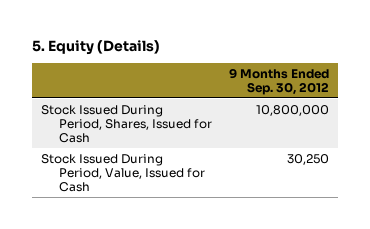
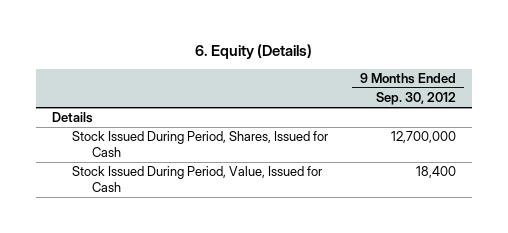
- 5. Equity (Details)
+ 6. Equity (Details)
- Stock Issued During Period, Shares, Issued for Cash | 10,800,000
- Stock Issued During Period, Value, Issued for Cash | 30,250
+ Details
+ Stock Issued During Period, Shares, Issued for Cash | 12,700,000
+ Stock Issued During Period, Value, Issued for Cash | 18,400

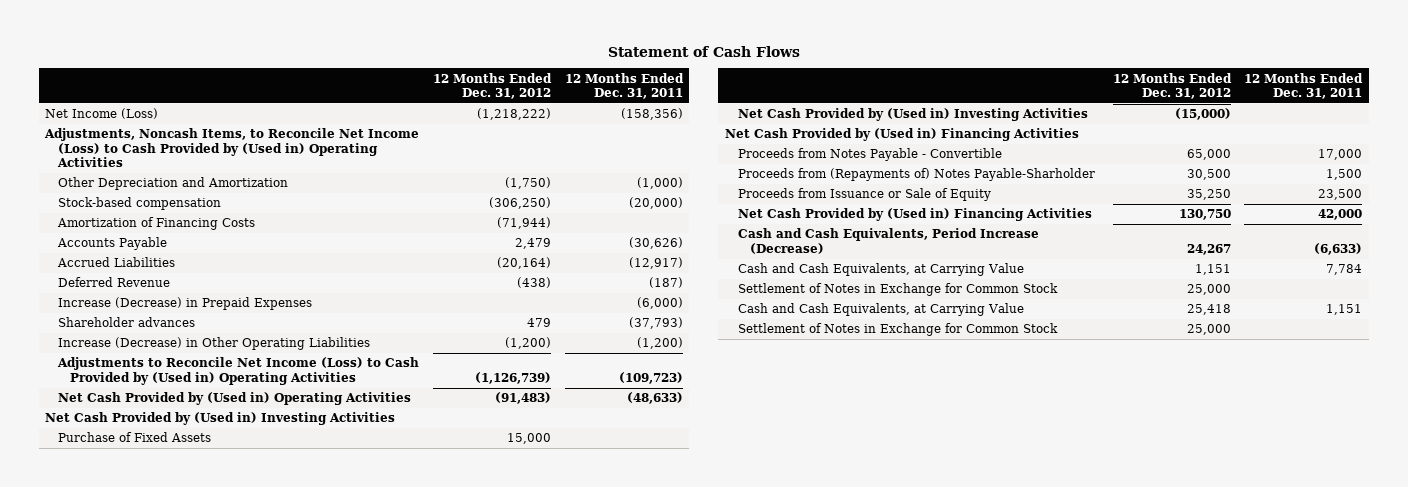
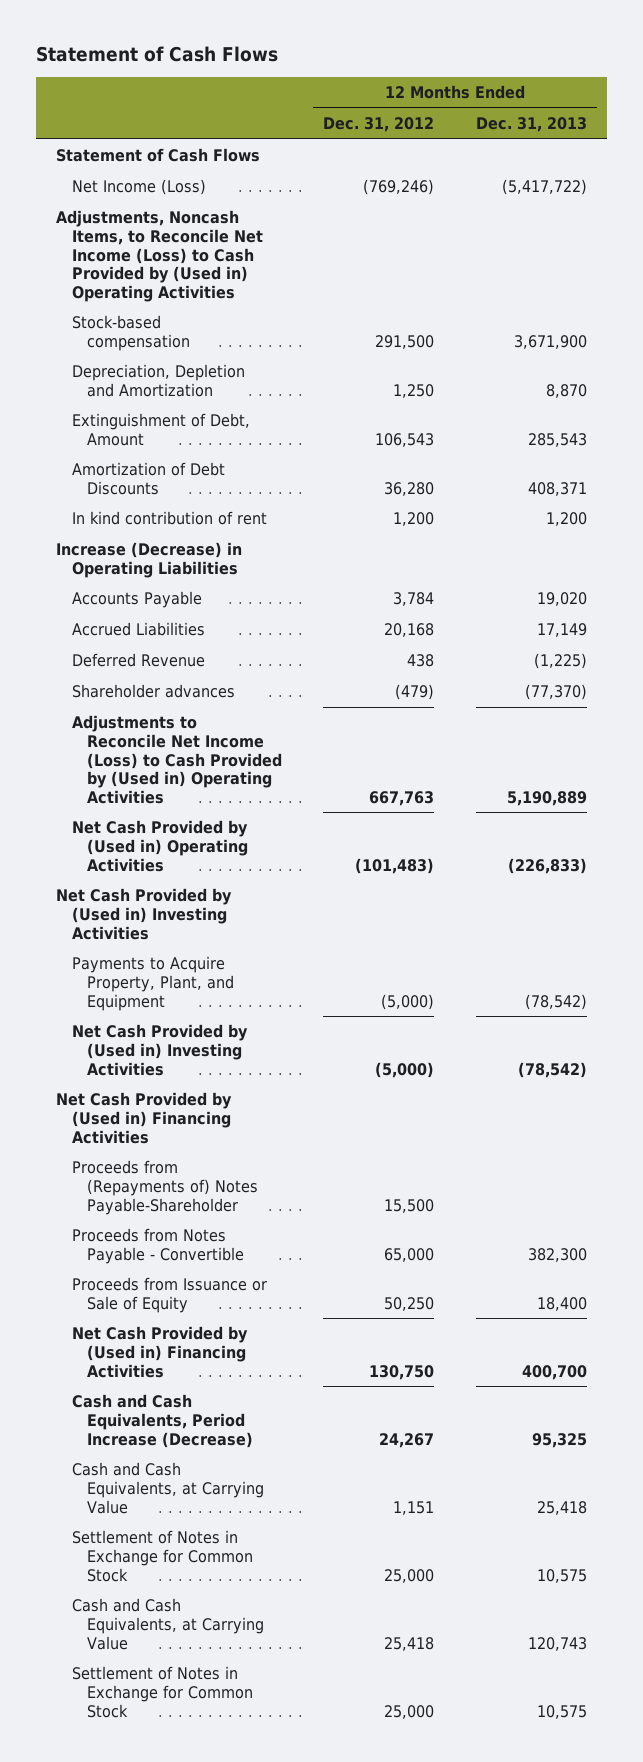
- | 12 Months Ended Dec. 31, 2012 | 12 Months Ended Dec. 31, 2011
+ | 12 Months Ended Dec. 31, 2012 | 12 Months Ended Dec. 31, 2013
- Net Income (Loss) | (1,218,222) | (158,356)
+ Statement of Cash Flows
+ Net Income (Loss) | (769,246) | (5,417,722)
- Other Depreciation and Amortization | (1,750) | (1,000)
- Stock-based compensation | (306,250) | (20,000)
- Amortization of Financing Costs | (71,944) |
- Accounts Payable | 2,479 | (30,626)
- Accrued Liabilities | (20,164) | (12,917)
- Deferred Revenue | (438) | (187)
- Increase (Decrease) in Prepaid Expenses | | (6,000)
- Shareholder advances | 479 | (37,793)
- Increase (Decrease) in Other Operating Liabilities | (1,200) | (1,200)
- Adjustments to Reconcile Net Income (Loss) to Cash Provided by (Used in) Operating Activities | (1,126,739) | (109,723)
- Net Cash Provided by (Used in) Operating Activities | (91,483) | (48,633)
+ Stock-based compensation | 291,500 | 3,671,900
+ Depreciation, Depletion and Amortization | 1,250 | 8,870
+ Extinguishment of Debt, Amount | 106,543 | 285,543
+ Amortization of Debt Discounts | 36,280 | 408,371
+ In kind contribution of rent | 1,200 | 1,200
+ Increase (Decrease) in Operating Liabilities
+ Accounts Payable | 3,784 | 19,020
+ Accrued Liabilities | 20,168 | 17,149
+ Deferred Revenue | 438 | (1,225)
+ Shareholder advances | (479) | (77,370)
+ Adjustments to Reconcile Net Income (Loss) to Cash Provided by (Used in) Operating Activities | 667,763 | 5,190,889
+ Net Cash Provided by (Used in) Operating Activities | (101,483) | (226,833)
- Purchase of Fixed Assets | 15,000 |
- Net Cash Provided by (Used in) Investing Activities | (15,000) |
+ Payments to Acquire Property, Plant, and Equipment | (5,000) | (78,542)
+ Net Cash Provided by (Used in) Investing Activities | (5,000) | (78,542)
+ Proceeds from (Repayments of) Notes Payable-Shareholder | 15,500 |
- Proceeds from (Repayments of) Notes Payable-Sharholder | 30,500 | 1,500
- Proceeds from Issuance or Sale of Equity | 35,250 | 23,500
+ Proceeds from Issuance or Sale of Equity | 50,250 | 18,400

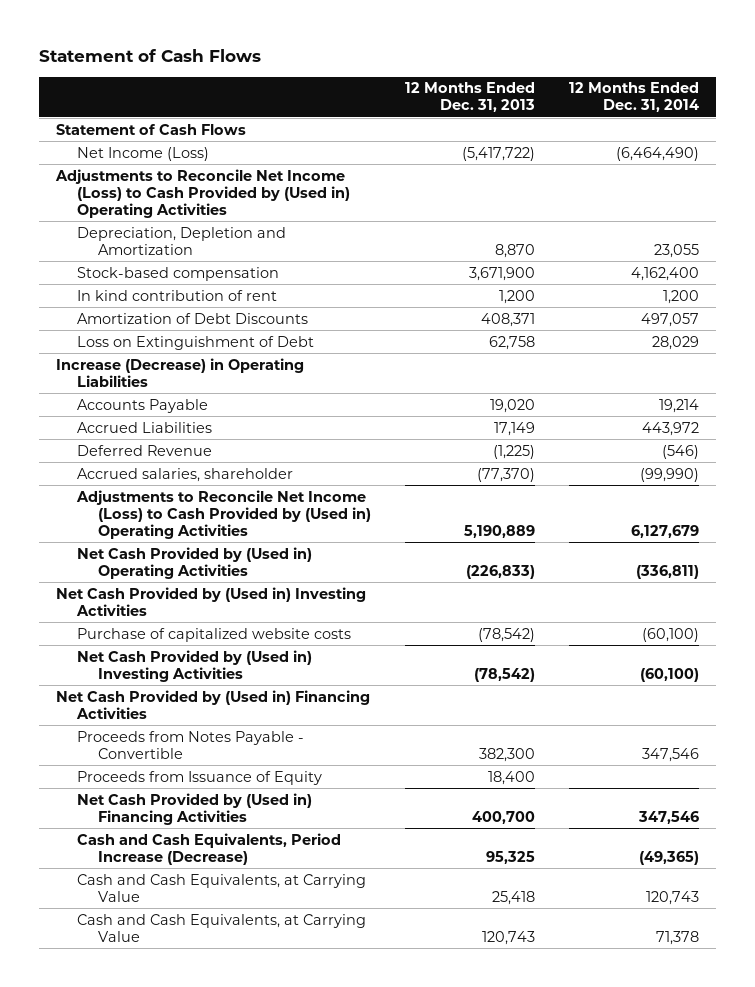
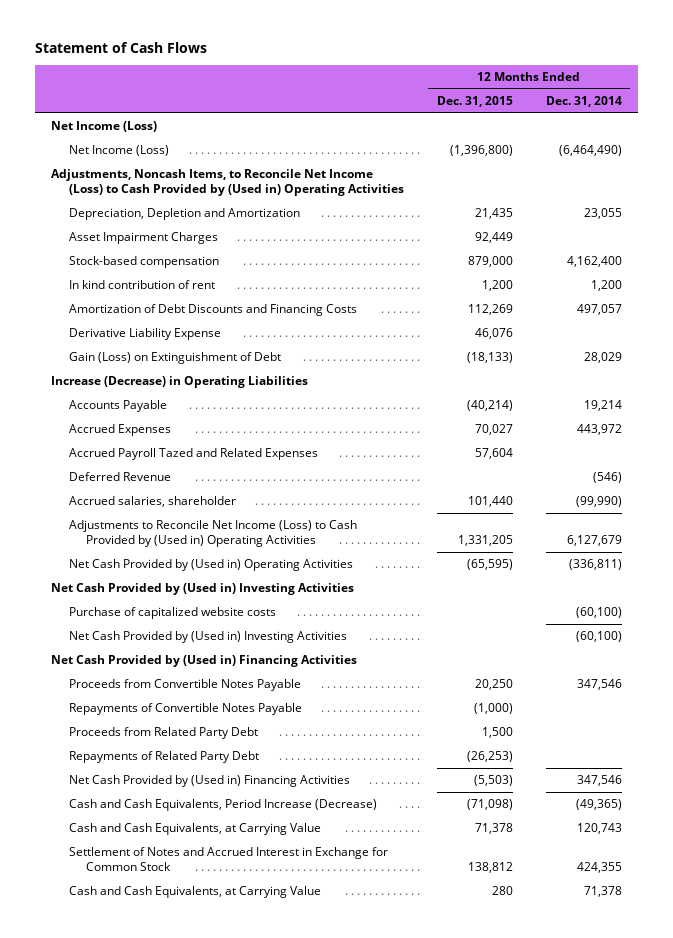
- | 12 Months Ended Dec. 31, 2013 | 12 Months Ended Dec. 31, 2014
+ | 12 Months Ended Dec. 31, 2015 | 12 Months Ended Dec. 31, 2014
- Statement of Cash Flows
+ Net Income (Loss)
- Adjustments to Reconcile Net Income (Loss) to Cash Provided by (Used in) Operating Activities
+ Adjustments, Noncash Items, to Reconcile Net Income (Loss) to Cash Provided by (Used in) Operating Activities
+ Asset Impairment Charges | 92,449 |
- Amortization of Debt Discounts | 408,371 | 497,057
- Loss on Extinguishment of Debt | 62,758 | 28,029
+ Amortization of Debt Discounts and Financing Costs | 112,269 | 497,057
+ Derivative Liability Expense | 46,076 |
+ Gain (Loss) on Extinguishment of Debt | (18,133) | 28,029
- Accrued Liabilities | 17,149 | 443,972
+ Accrued Expenses | 70,027 | 443,972
+ Accrued Payroll Tazed and Related Expenses | 57,604 |
- Proceeds from Notes Payable - Convertible | 382,300 | 347,546
- Proceeds from Issuance of Equity | 18,400 |
+ Proceeds from Convertible Notes Payable | 20,250 | 347,546
+ Repayments of Convertible Notes Payable | (1,000) |
+ Proceeds from Related Party Debt | 1,500 |
+ Repayments of Related Party Debt | (26,253) |
+ Settlement of Notes and Accrued Interest in Exchange for Common Stock | 138,812 | 424,355

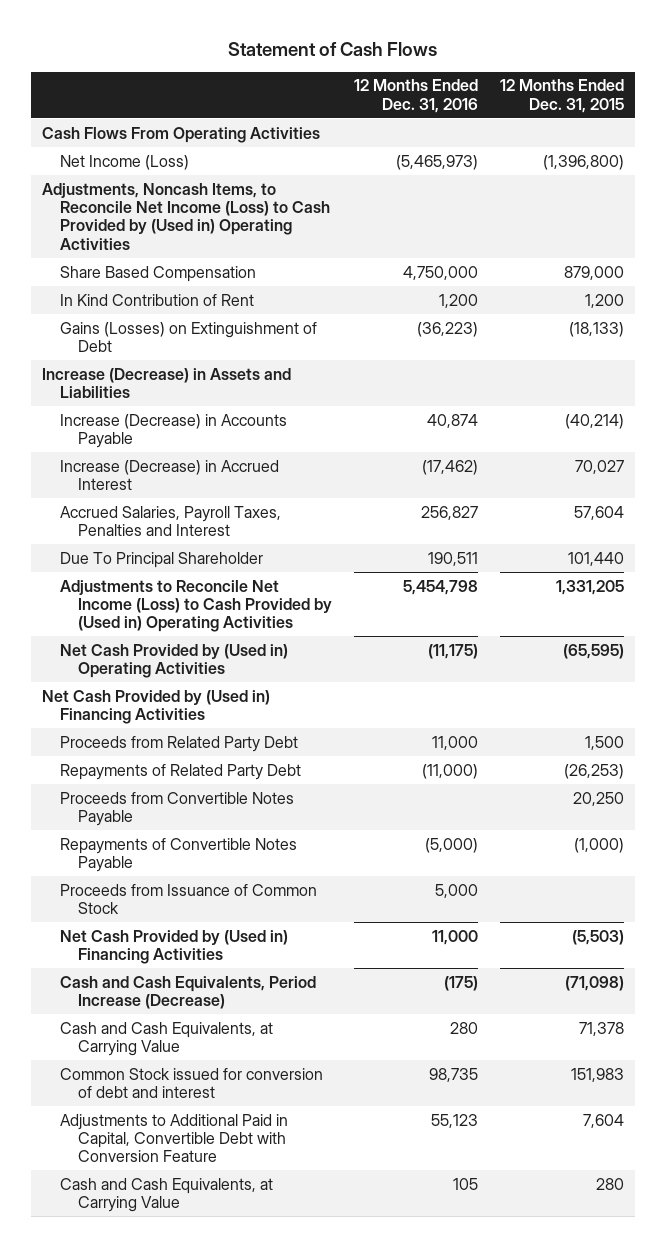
- | 12 Months Ended Dec. 31, 2015 | 12 Months Ended Dec. 31, 2014
+ | 12 Months Ended Dec. 31, 2016 | 12 Months Ended Dec. 31, 2015
- Net Income (Loss)
+ Cash Flows From Operating Activities
- Depreciation, Depletion and Amortization | 21,435 | 23,055
- Asset Impairment Charges | 92,449 |
- Stock-based compensation | 879,000 | 4,162,400
- In kind contribution of rent | 1,200 | 1,200
- Amortization of Debt Discounts and Financing Costs | 112,269 | 497,057
- Derivative Liability Expense | 46,076 |
- Gain (Loss) on Extinguishment of Debt | (18,133) | 28,029
- Increase (Decrease) in Operating Liabilities
- Accounts Payable | (40,214) | 19,214
- Accrued Expenses | 70,027 | 443,972
- Accrued Payroll Tazed and Related Expenses | 57,604 |
- Deferred Revenue | | (546)
- Accrued salaries, shareholder | 101,440 | (99,990)
+ Share Based Compensation | 4,750,000 | 879,000
+ In Kind Contribution of Rent | 1,200 | 1,200
+ Gains (Losses) on Extinguishment of Debt | (36,223) | (18,133)
+ Increase (Decrease) in Assets and Liabilities
+ Increase (Decrease) in Accounts Payable | 40,874 | (40,214)
+ Increase (Decrease) in Accrued Interest | (17,462) | 70,027
+ Accrued Salaries, Payroll Taxes, Penalties and Interest | 256,827 | 57,604
+ Due To Principal Shareholder | 190,511 | 101,440
- Net Cash Provided by (Used in) Investing Activities
- Purchase of capitalized website costs | | (60,100)
- Net Cash Provided by (Used in) Investing Activities | | (60,100)
moved down: Proceeds from Convertible Notes Payable | | 20,250
moved down: Repayments of Convertible Notes Payable | (5,000) | (1,000)
+ Proceeds from Issuance of Common Stock | 5,000 |
- Settlement of Notes and Accrued Interest in Exchange for Common Stock | 138,812 | 424,355
+ Common Stock issued for conversion of debt and interest | 98,735 | 151,983
+ Adjustments to Additional Paid in Capital, Convertible Debt with Conversion Feature | 55,123 | 7,604

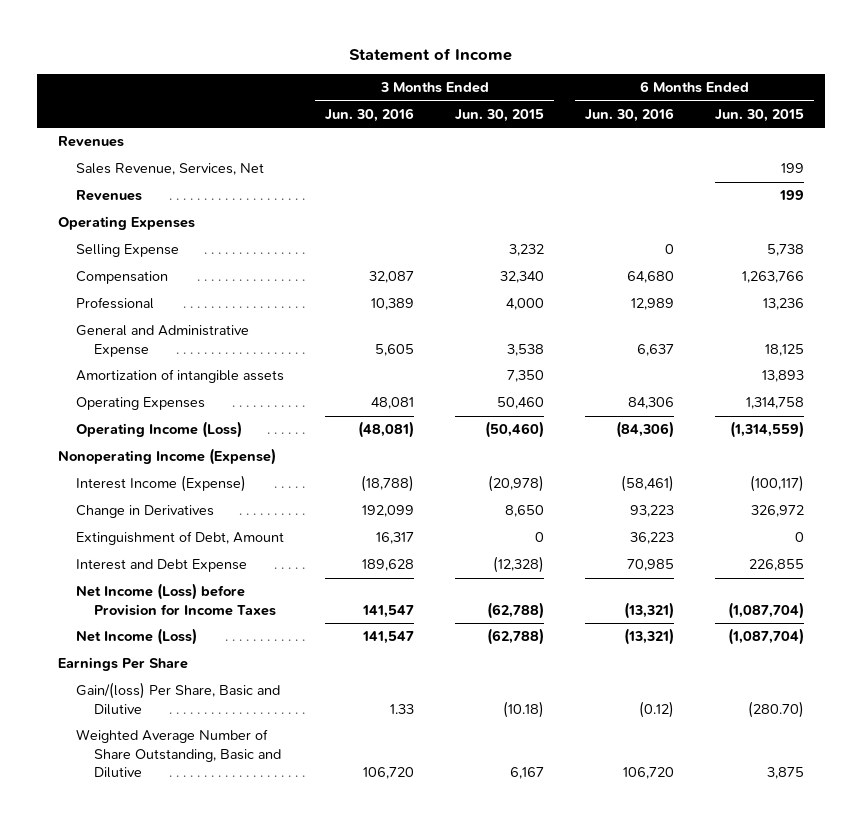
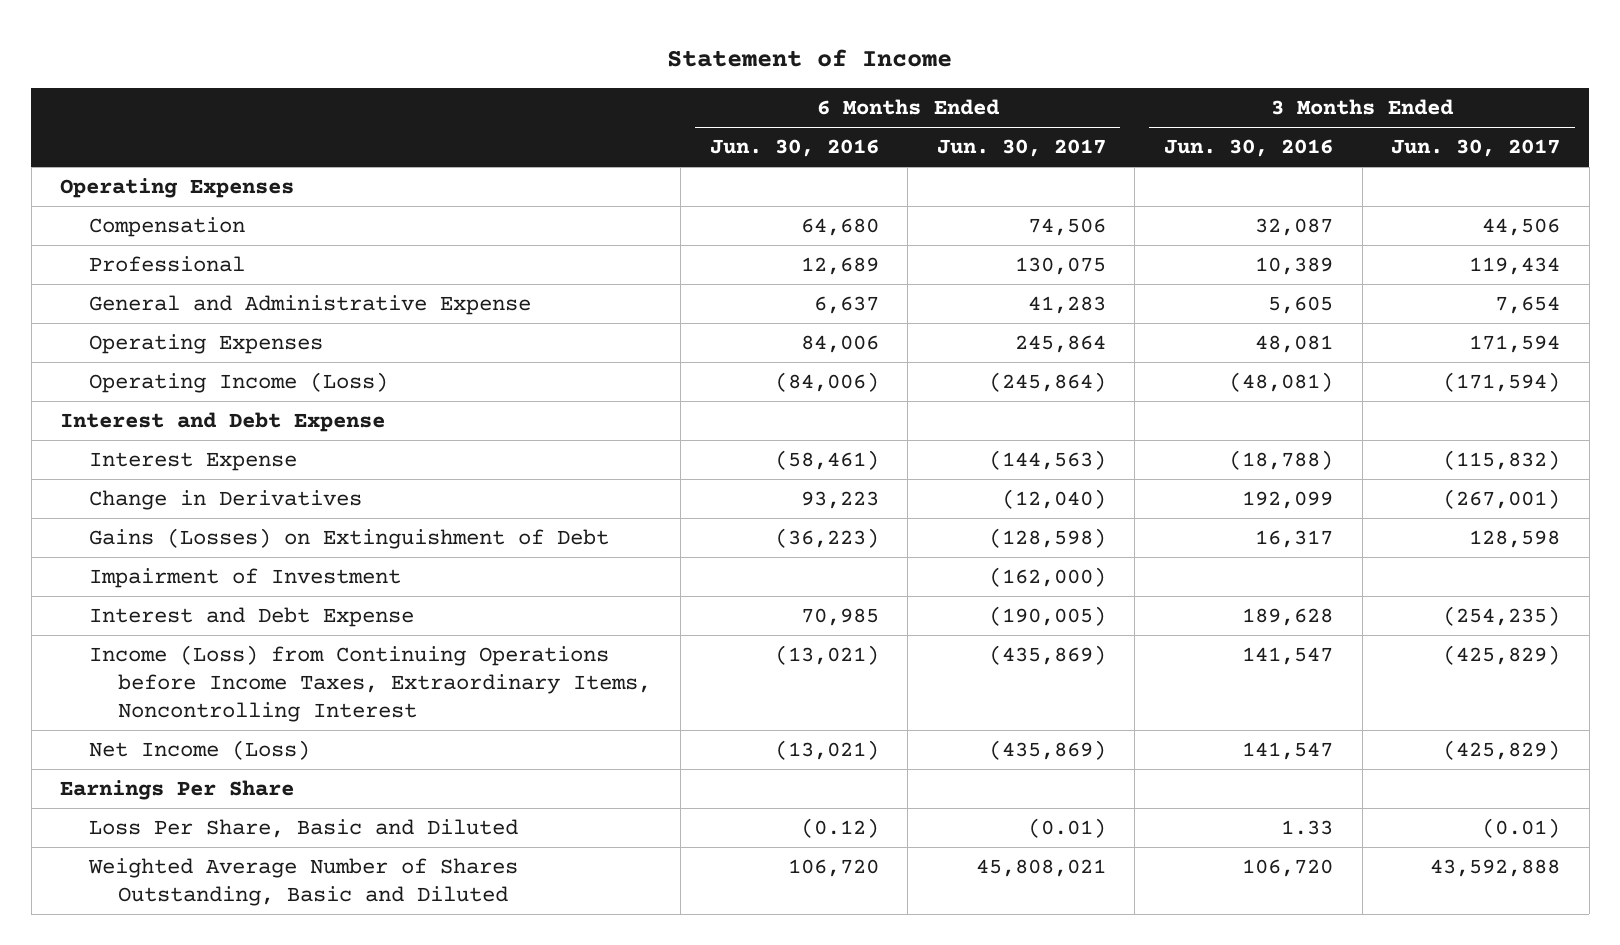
- | 3 Months Ended Jun. 30, 2016 | 3 Months Ended Jun. 30, 2015 | 6 Months Ended Jun. 30, 2016 | 6 Months Ended Jun. 30, 2015
+ | 6 Months Ended Jun. 30, 2016 | 6 Months Ended Jun. 30, 2017 | 3 Months Ended Jun. 30, 2016 | 3 Months Ended Jun. 30, 2017
- Revenues
- Sales Revenue, Services, Net | | | | 199
- Revenues | | | | 199
- Selling Expense | | 3,232 | 0 | 5,738
- Professional | 10,389 | 4,000 | 12,989 | 13,236
+ Professional | 12,689 | 130,075 | 10,389 | 119,434
- Amortization of intangible assets | | 7,350 | | 13,893
- Operating Expenses | 48,081 | 50,460 | 84,306 | 1,314,758
- Operating Income (Loss) | (48,081) | (50,460) | (84,306) | (1,314,559)
- Nonoperating Income (Expense)
- Interest Income (Expense) | (18,788) | (20,978) | (58,461) | (100,117)
+ Operating Expenses | 84,006 | 245,864 | 48,081 | 171,594
+ Operating Income (Loss) | (84,006) | (245,864) | (48,081) | (171,594)
+ Interest and Debt Expense
+ Interest Expense | (58,461) | (144,563) | (18,788) | (115,832)
- Extinguishment of Debt, Amount | 16,317 | 0 | 36,223 | 0
+ Gains (Losses) on Extinguishment of Debt | (36,223) | (128,598) | 16,317 | 128,598
+ Impairment of Investment | | (162,000) | |
- Net Income (Loss) before Provision for Income Taxes | 141,547 | (62,788) | (13,321) | (1,087,704)
- Net Income (Loss) | 141,547 | (62,788) | (13,321) | (1,087,704)
+ Income (Loss) from Continuing Operations before Income Taxes, Extraordinary Items, Noncontrolling Interest | (13,021) | (435,869) | 141,547 | (425,829)
+ Net Income (Loss) | (13,021) | (435,869) | 141,547 | (425,829)
- Gain/(loss) Per Share, Basic and Dilutive | 1.33 | (10.18) | (0.12) | (280.70)
- Weighted Average Number of Share Outstanding, Basic and Dilutive | 106,720 | 6,167 | 106,720 | 3,875
+ Loss Per Share, Basic and Diluted | (0.12) | (0.01) | 1.33 | (0.01)
+ Weighted Average Number of Shares Outstanding, Basic and Diluted | 106,720 | 45,808,021 | 106,720 | 43,592,888

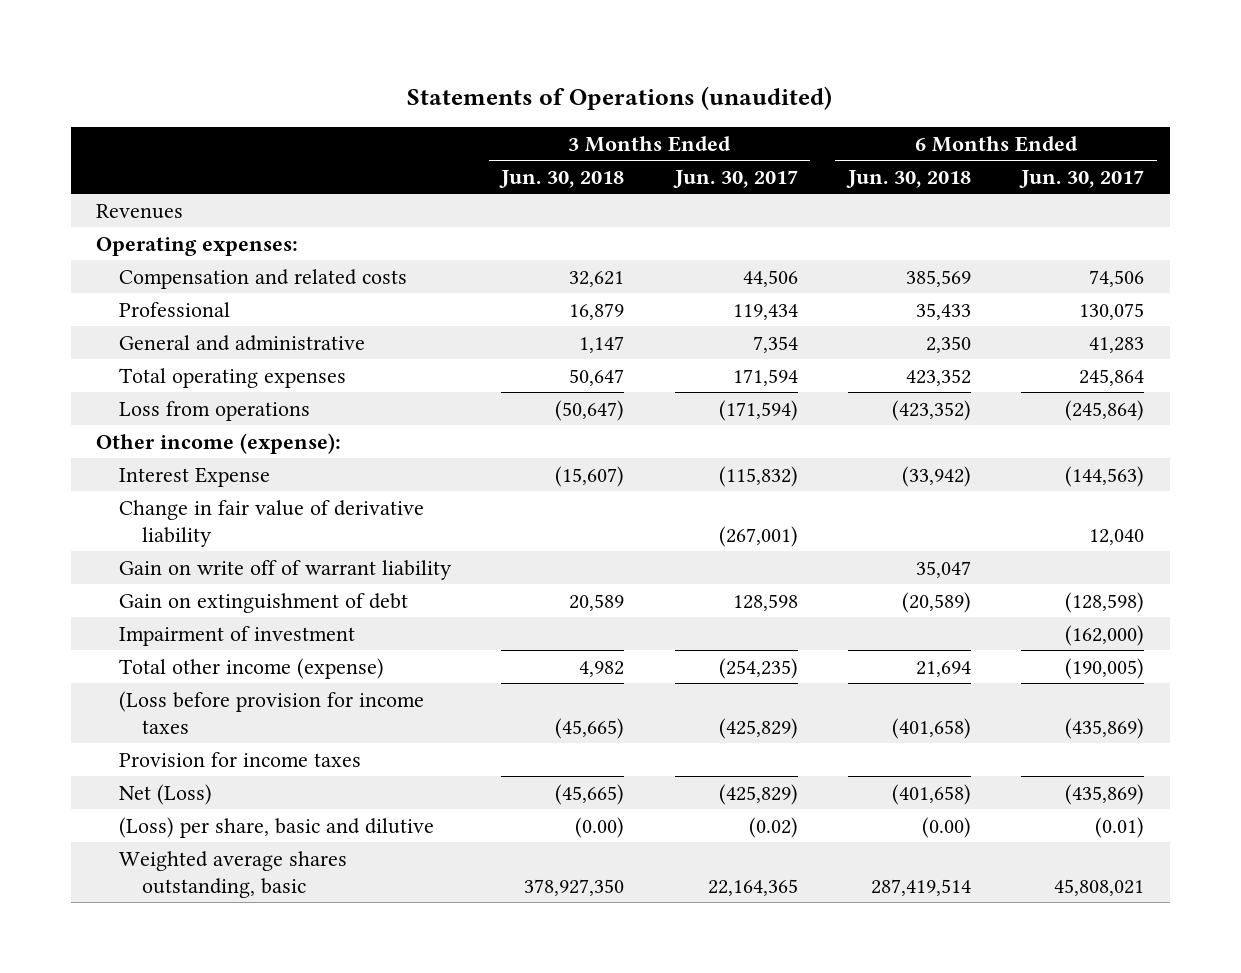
- Statement of Income
+ Statements of Operations (unaudited)
- | 6 Months Ended Jun. 30, 2016 | 6 Months Ended Jun. 30, 2017 | 3 Months Ended Jun. 30, 2016 | 3 Months Ended Jun. 30, 2017
+ | 3 Months Ended Jun. 30, 2018 | 3 Months Ended Jun. 30, 2017 | 6 Months Ended Jun. 30, 2018 | 6 Months Ended Jun. 30, 2017
- Operating Expenses
- Compensation | 64,680 | 74,506 | 32,087 | 44,506
+ Revenues
+ Operating expenses:
+ Compensation and related costs | 32,621 | 44,506 | 385,569 | 74,506
- General and Administrative Expense | 6,637 | 41,283 | 5,605 | 7,654
- Operating Expenses | 84,006 | 245,864 | 48,081 | 171,594
- Operating Income (Loss) | (84,006) | (245,864) | (48,081) | (171,594)
- Interest and Debt Expense
+ General and administrative | 1,147 | 7,354 | 2,350 | 41,283
+ Total operating expenses | 50,647 | 171,594 | 423,352 | 245,864
+ Loss from operations | (50,647) | (171,594) | (423,352) | (245,864)
+ Other income (expense):
- Change in Derivatives | 93,223 | (12,040) | 192,099 | (267,001)
- Gains (Losses) on Extinguishment of Debt | (36,223) | (128,598) | 16,317 | 128,598
- Impairment of Investment | | (162,000) | |
- Interest and Debt Expense | 70,985 | (190,005) | 189,628 | (254,235)
- Income (Loss) from Continuing Operations before Income Taxes, Extraordinary Items, Noncontrolling Interest | (13,021) | (435,869) | 141,547 | (425,829)
- Net Income (Loss) | (13,021) | (435,869) | 141,547 | (425,829)
- Earnings Per Share
- Loss Per Share, Basic and Diluted | (0.12) | (0.01) | 1.33 | (0.01)
- Weighted Average Number of Shares Outstanding, Basic and Diluted | 106,720 | 45,808,021 | 106,720 | 43,592,888
+ Change in fair value of derivative liability | | (267,001) | | 12,040
+ Gain on write off of warrant liability | | | 35,047 |
+ Gain on extinguishment of debt | 20,589 | 128,598 | (20,589) | (128,598)
+ Impairment of investment | | | | (162,000)
+ Total other income (expense) | 4,982 | (254,235) | 21,694 | (190,005)
+ (Loss before provision for income taxes | (45,665) | (425,829) | (401,658) | (435,869)
+ Provision for income taxes
+ Net (Loss) | (45,665) | (425,829) | (401,658) | (435,869)
+ (Loss) per share, basic and dilutive | (0.00) | (0.02) | (0.00) | (0.01)
+ Weighted average shares outstanding, basic | 378,927,350 | 22,164,365 | 287,419,514 | 45,808,021

